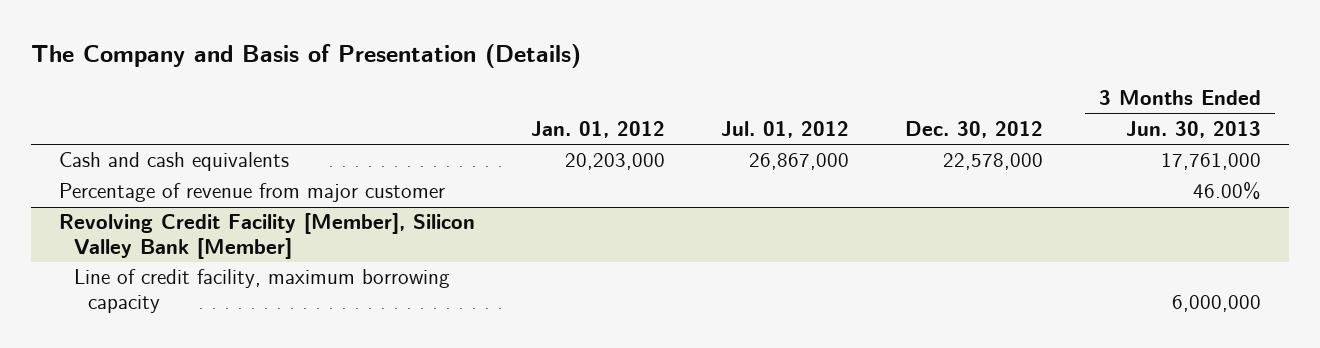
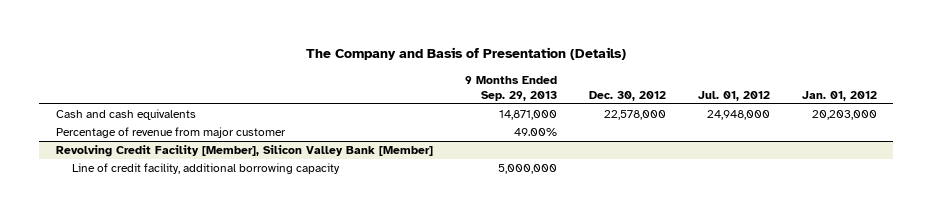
- | Jan. 01, 2012 | Jul. 01, 2012 | Dec. 30, 2012 | 3 Months Ended Jun. 30, 2013
+ | 9 Months Ended Sep. 29, 2013 | Dec. 30, 2012 | Jul. 01, 2012 | Jan. 01, 2012
- Cash and cash equivalents | 20,203,000 | 26,867,000 | 22,578,000 | 17,761,000
+ Cash and cash equivalents | 14,871,000 | 22,578,000 | 24,948,000 | 20,203,000
@ Revolving Credit Facility [Member], Silicon Valley Bank [Member]
- Line of credit facility, maximum borrowing capacity | | | | 6,000,000
+ Line of credit facility, additional borrowing capacity | 5,000,000 | | |

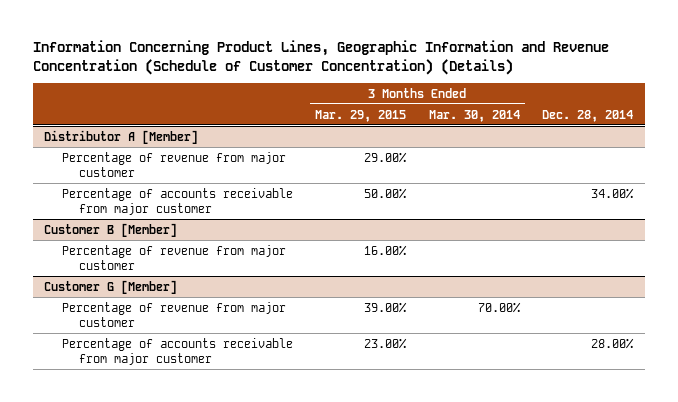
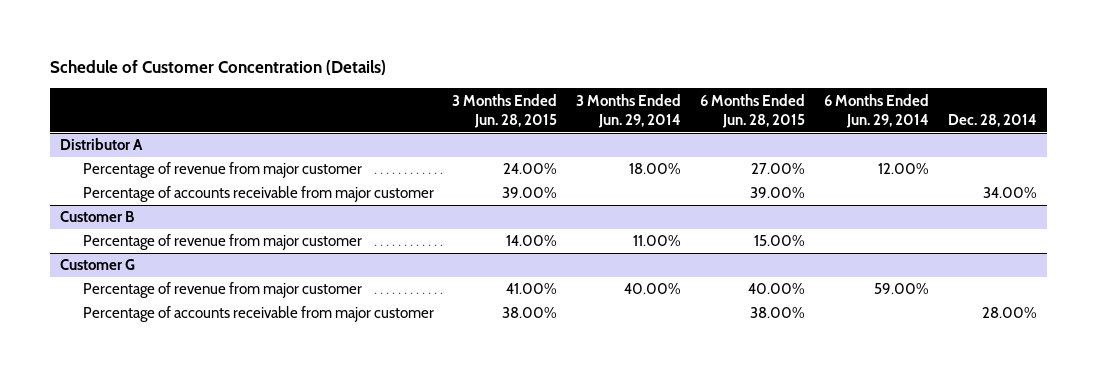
- Information Concerning Product Lines, Geographic Information and Revenue Concentration (Schedule of Customer Concentration) (Details)
+ Schedule of Customer Concentration (Details)
- | 3 Months Ended Mar. 29, 2015 | 3 Months Ended Mar. 30, 2014 | Dec. 28, 2014
+ | 3 Months Ended Jun. 28, 2015 | 3 Months Ended Jun. 29, 2014 | 6 Months Ended Jun. 28, 2015 | 6 Months Ended Jun. 29, 2014 | Dec. 28, 2014
- Distributor A [Member]
+ Distributor A
- Customer B [Member]
+ Customer B
- Customer G [Member]
+ Customer G

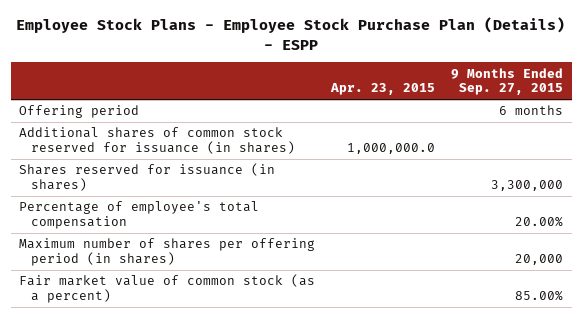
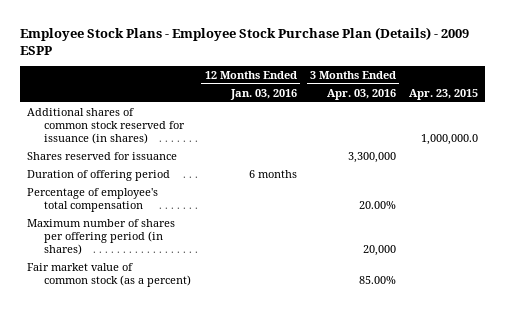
- Employee Stock Plans - Employee Stock Purchase Plan (Details) - ESPP
+ Employee Stock Plans - Employee Stock Purchase Plan (Details) - 2009 ESPP
- | Apr. 23, 2015 | 9 Months Ended Sep. 27, 2015
+ | 12 Months Ended Jan. 03, 2016 | 3 Months Ended Apr. 03, 2016 | Apr. 23, 2015
- Offering period | | 6 months
- Shares reserved for issuance (in shares) | | 3,300,000
+ Shares reserved for issuance | | 3,300,000 |
+ Duration of offering period | 6 months | |

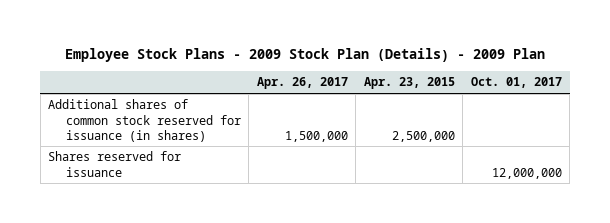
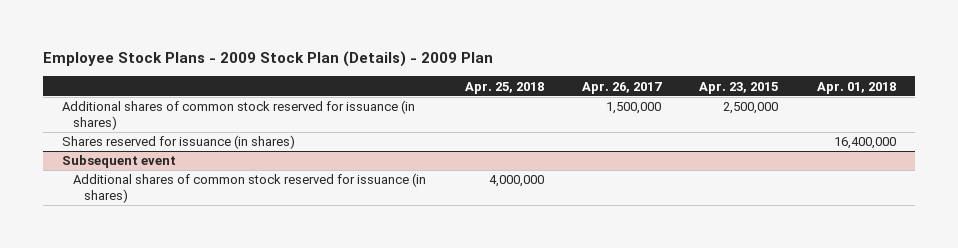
- | Apr. 26, 2017 | Apr. 23, 2015 | Oct. 01, 2017
+ | Apr. 25, 2018 | Apr. 26, 2017 | Apr. 23, 2015 | Apr. 01, 2018
- Shares reserved for issuance | | | 12,000,000
+ Shares reserved for issuance (in shares) | | | | 16,400,000
+ Subsequent event
+ Additional shares of common stock reserved for issuance (in shares) | 4,000,000 | | |

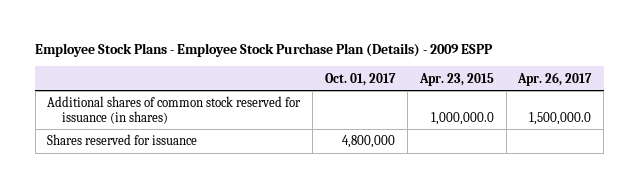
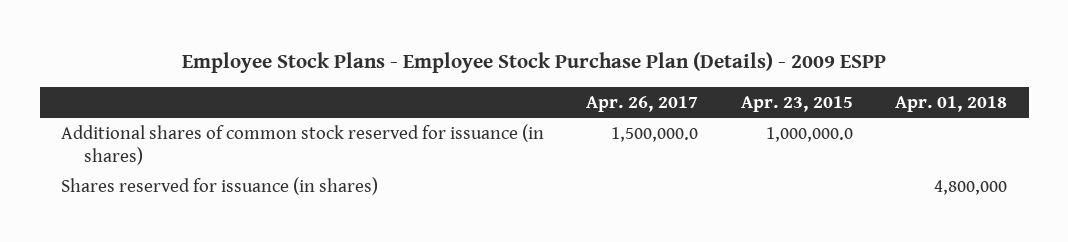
- | Oct. 01, 2017 | Apr. 23, 2015 | Apr. 26, 2017
+ | Apr. 26, 2017 | Apr. 23, 2015 | Apr. 01, 2018
- Shares reserved for issuance | 4,800,000 | |
+ Shares reserved for issuance (in shares) | | | 4,800,000

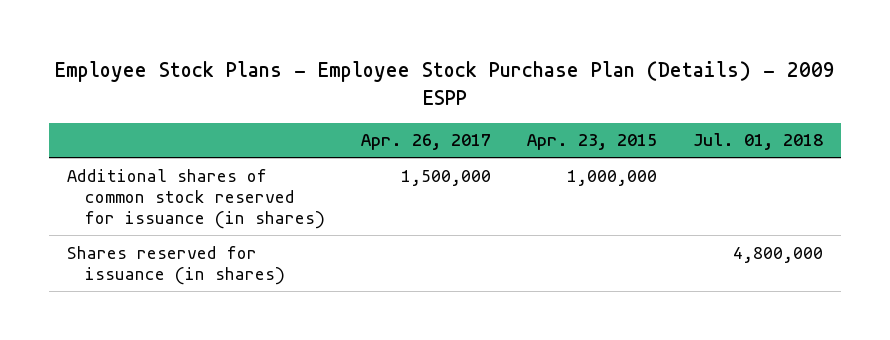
- | Apr. 26, 2017 | Apr. 23, 2015 | Apr. 01, 2018
+ | Apr. 26, 2017 | Apr. 23, 2015 | Jul. 01, 2018
- Additional shares of common stock reserved for issuance (in shares) | 1,500,000.0 | 1,000,000.0 |
+ Additional shares of common stock reserved for issuance (in shares) | 1,500,000 | 1,000,000 |

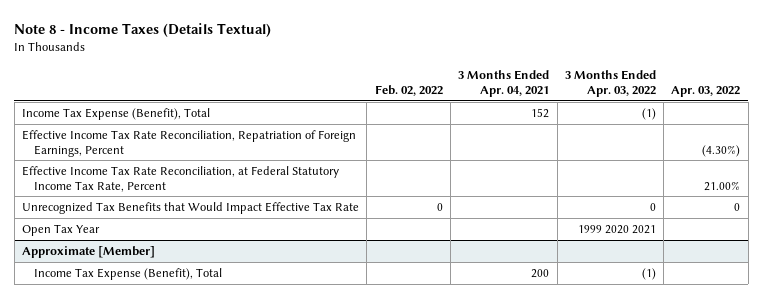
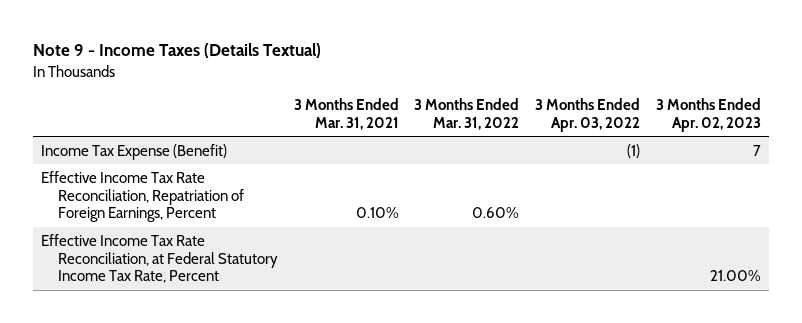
- Note 8 - Income Taxes (Details Textual)
+ Note 9 - Income Taxes (Details Textual)
- | Feb. 02, 2022 | 3 Months Ended Apr. 04, 2021 | 3 Months Ended Apr. 03, 2022 | Apr. 03, 2022
+ | 3 Months Ended Mar. 31, 2021 | 3 Months Ended Mar. 31, 2022 | 3 Months Ended Apr. 03, 2022 | 3 Months Ended Apr. 02, 2023
- Income Tax Expense (Benefit), Total | | 152 | (1) |
+ Income Tax Expense (Benefit) | | | (1) | 7
- Unrecognized Tax Benefits that Would Impact Effective Tax Rate | 0 | | 0 | 0
- Open Tax Year | | | 1999 2020 2021 |
- Approximate [Member]
- Income Tax Expense (Benefit), Total | | 200 | (1) |

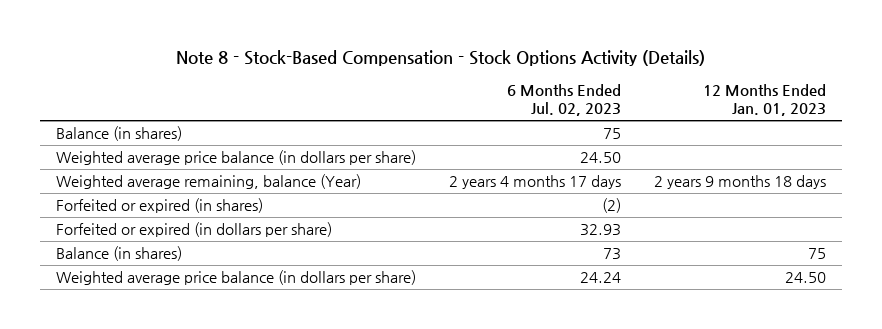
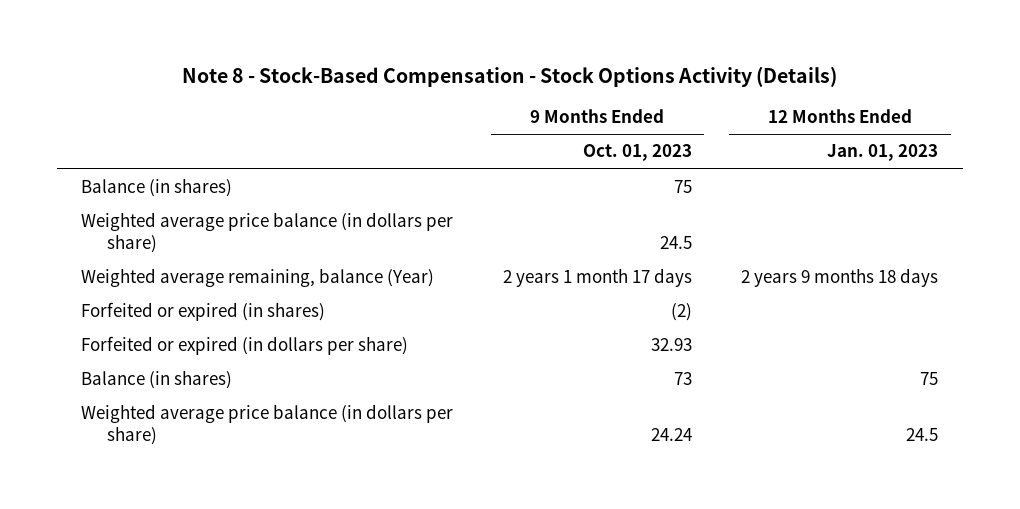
- | 6 Months Ended Jul. 02, 2023 | 12 Months Ended Jan. 01, 2023
+ | 9 Months Ended Oct. 01, 2023 | 12 Months Ended Jan. 01, 2023
- Weighted average price balance (in dollars per share) | 24.24 | 24.50
+ Weighted average price balance (in dollars per share) | 24.24 | 24.5

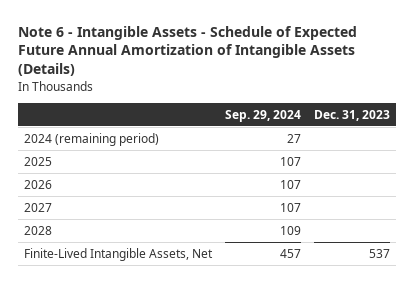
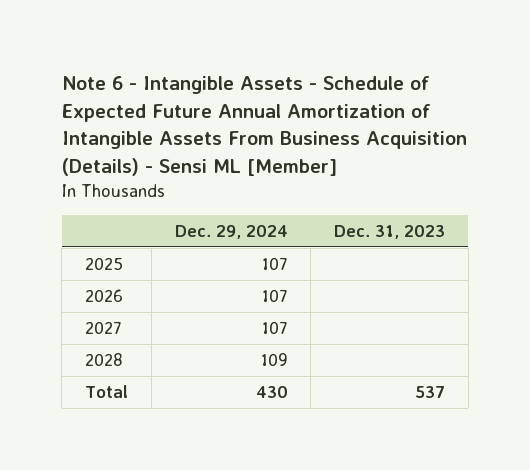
- Note 6 - Intangible Assets - Schedule of Expected Future Annual Amortization of Intangible Assets (Details)
+ Note 6 - Intangible Assets - Schedule of Expected Future Annual Amortization of Intangible Assets From Business Acquisition (Details) - Sensi ML [Member]
- | Sep. 29, 2024 | Dec. 31, 2023
+ | Dec. 29, 2024 | Dec. 31, 2023
- 2024 (remaining period) | 27 |
- Finite-Lived Intangible Assets, Net | 457 | 537
+ Total | 430 | 537

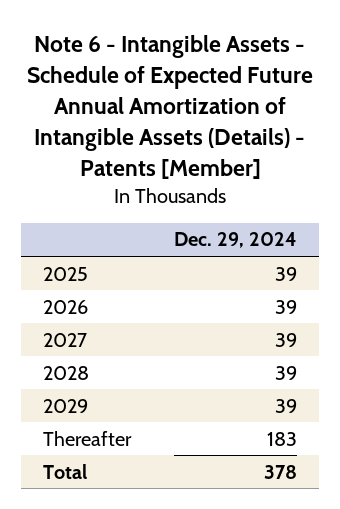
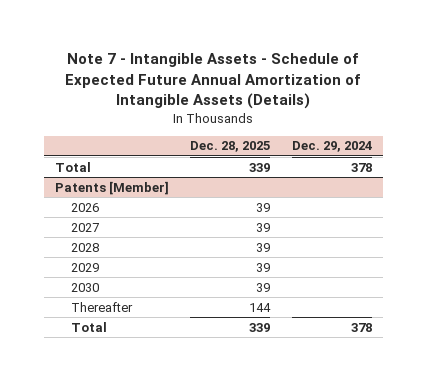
- Note 6 - Intangible Assets - Schedule of Expected Future Annual Amortization of Intangible Assets (Details) - Patents [Member]
+ Note 7 - Intangible Assets - Schedule of Expected Future Annual Amortization of Intangible Assets (Details)
- | Dec. 29, 2024
+ | Dec. 28, 2025 | Dec. 29, 2024
- 2025 | 39
- 2026 | 39
- 2027 | 39
- 2028 | 39
- 2029 | 39
- Thereafter | 183
+ Patents [Member]
+ 2026 | 39 |
+ 2027 | 39 |
+ 2028 | 39 |
+ 2029 | 39 |
+ 2030 | 39 |
+ Thereafter | 144 |
+ Total | 339 | 378

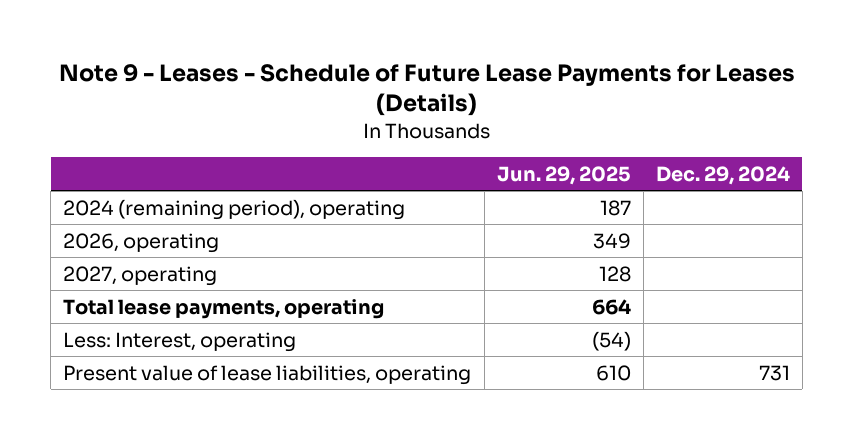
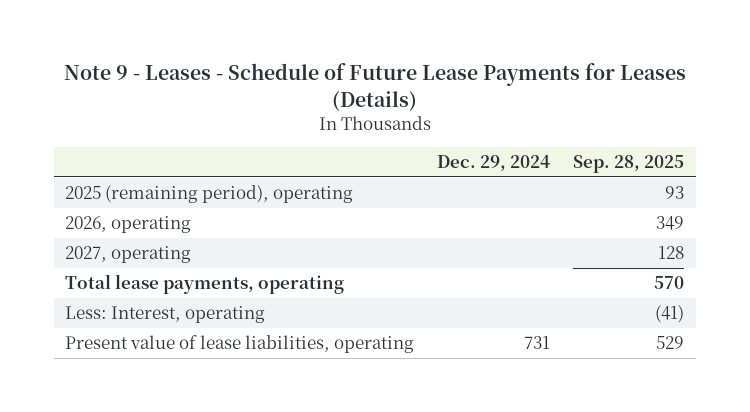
- | Jun. 29, 2025 | Dec. 29, 2024
+ | Dec. 29, 2024 | Sep. 28, 2025
- 2024 (remaining period), operating | 187 |
+ 2025 (remaining period), operating | | 93

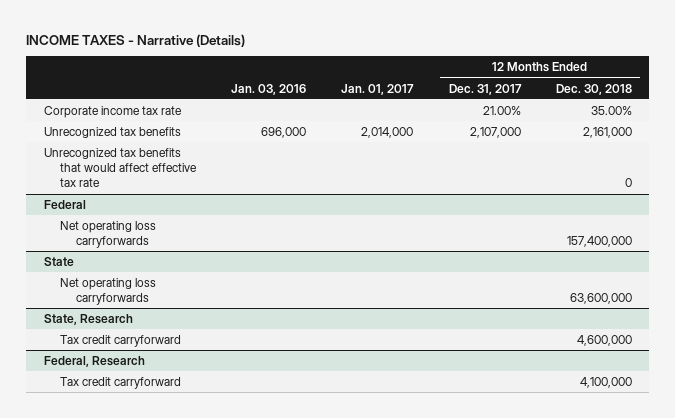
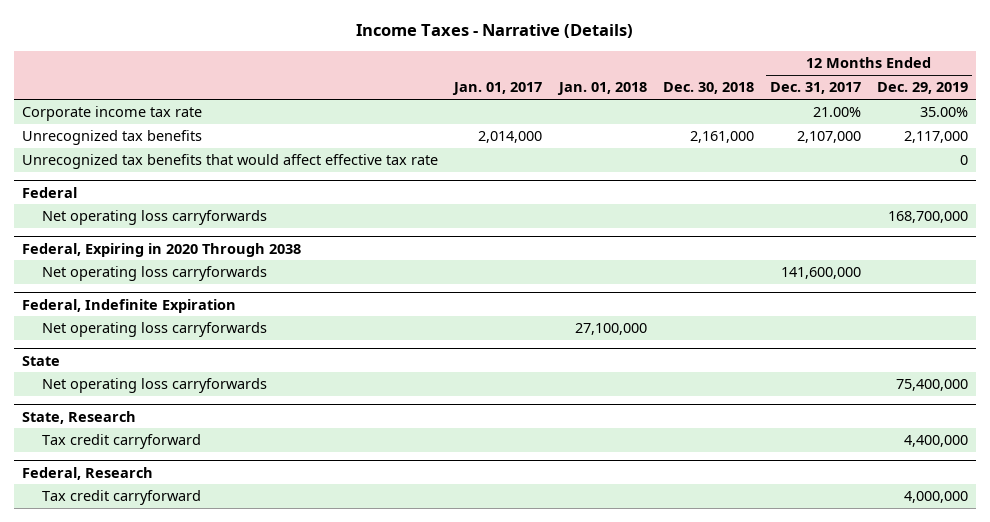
- INCOME TAXES - Narrative (Details)
+ Income Taxes - Narrative (Details)
- | Jan. 03, 2016 | Jan. 01, 2017 | 12 Months Ended Dec. 31, 2017 | 12 Months Ended Dec. 30, 2018
+ | Jan. 01, 2017 | Jan. 01, 2018 | Dec. 30, 2018 | 12 Months Ended Dec. 31, 2017 | 12 Months Ended Dec. 29, 2019
+ Federal, Expiring in 2020 Through 2038
+ Net operating loss carryforwards | | | | 141,600,000 |
+ Federal, Indefinite Expiration
+ Net operating loss carryforwards | | 27,100,000 | | |

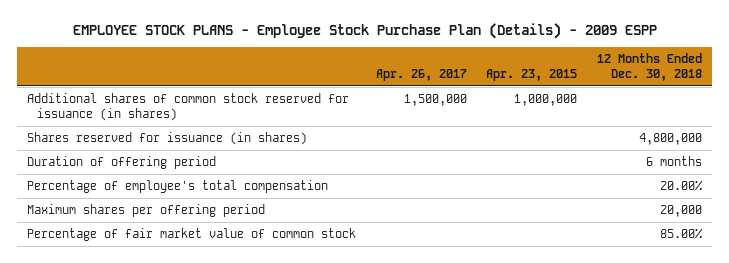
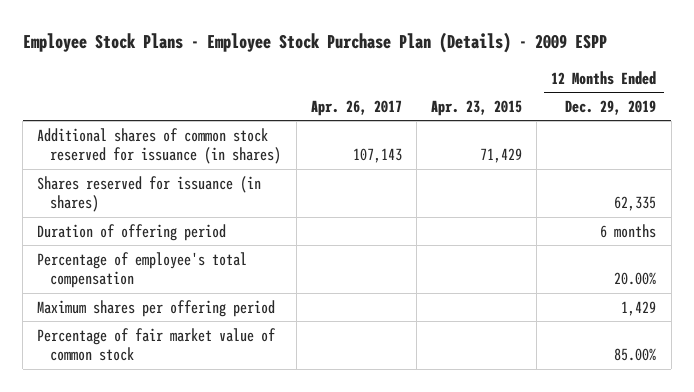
- EMPLOYEE STOCK PLANS - Employee Stock Purchase Plan (Details) - 2009 ESPP
+ Employee Stock Plans - Employee Stock Purchase Plan (Details) - 2009 ESPP
- | Apr. 26, 2017 | Apr. 23, 2015 | 12 Months Ended Dec. 30, 2018
+ | Apr. 26, 2017 | Apr. 23, 2015 | 12 Months Ended Dec. 29, 2019
- Additional shares of common stock reserved for issuance (in shares) | 1,500,000 | 1,000,000 |
+ Additional shares of common stock reserved for issuance (in shares) | 107,143 | 71,429 |

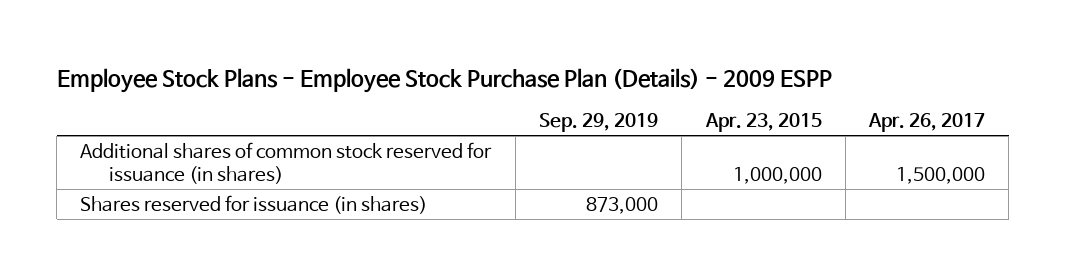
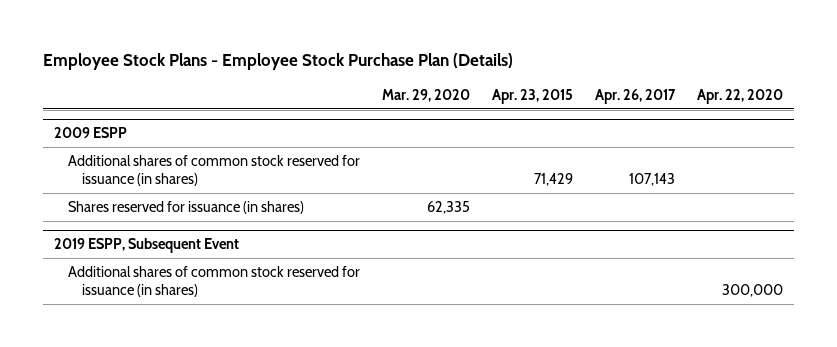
- Employee Stock Plans - Employee Stock Purchase Plan (Details) - 2009 ESPP
+ Employee Stock Plans - Employee Stock Purchase Plan (Details)
- | Sep. 29, 2019 | Apr. 23, 2015 | Apr. 26, 2017
+ | Mar. 29, 2020 | Apr. 23, 2015 | Apr. 26, 2017 | Apr. 22, 2020
- Additional shares of common stock reserved for issuance (in shares) | | 1,000,000 | 1,500,000
- Shares reserved for issuance (in shares) | 873,000 | |
+ 2009 ESPP
+ Additional shares of common stock reserved for issuance (in shares) | | 71,429 | 107,143 |
+ Shares reserved for issuance (in shares) | 62,335 | | |
+ 2019 ESPP, Subsequent Event
+ Additional shares of common stock reserved for issuance (in shares) | | | | 300,000

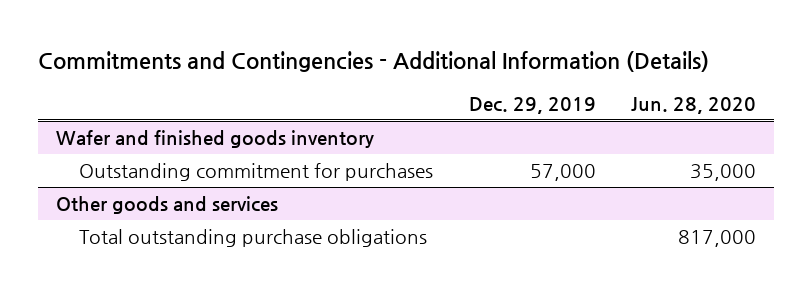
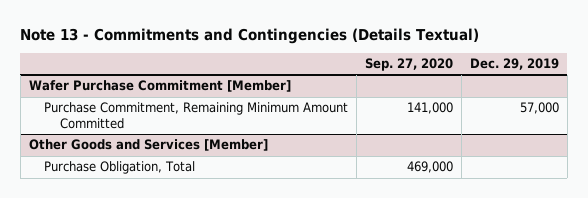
- Commitments and Contingencies - Additional Information (Details)
+ Note 13 - Commitments and Contingencies (Details Textual)
- | Dec. 29, 2019 | Jun. 28, 2020
+ | Sep. 27, 2020 | Dec. 29, 2019
- Wafer and finished goods inventory
- Outstanding commitment for purchases | 57,000 | 35,000
- Other goods and services
- Total outstanding purchase obligations | | 817,000
+ Wafer Purchase Commitment [Member]
+ Purchase Commitment, Remaining Minimum Amount Committed | 141,000 | 57,000
+ Other Goods and Services [Member]
+ Purchase Obligation, Total | 469,000 |

